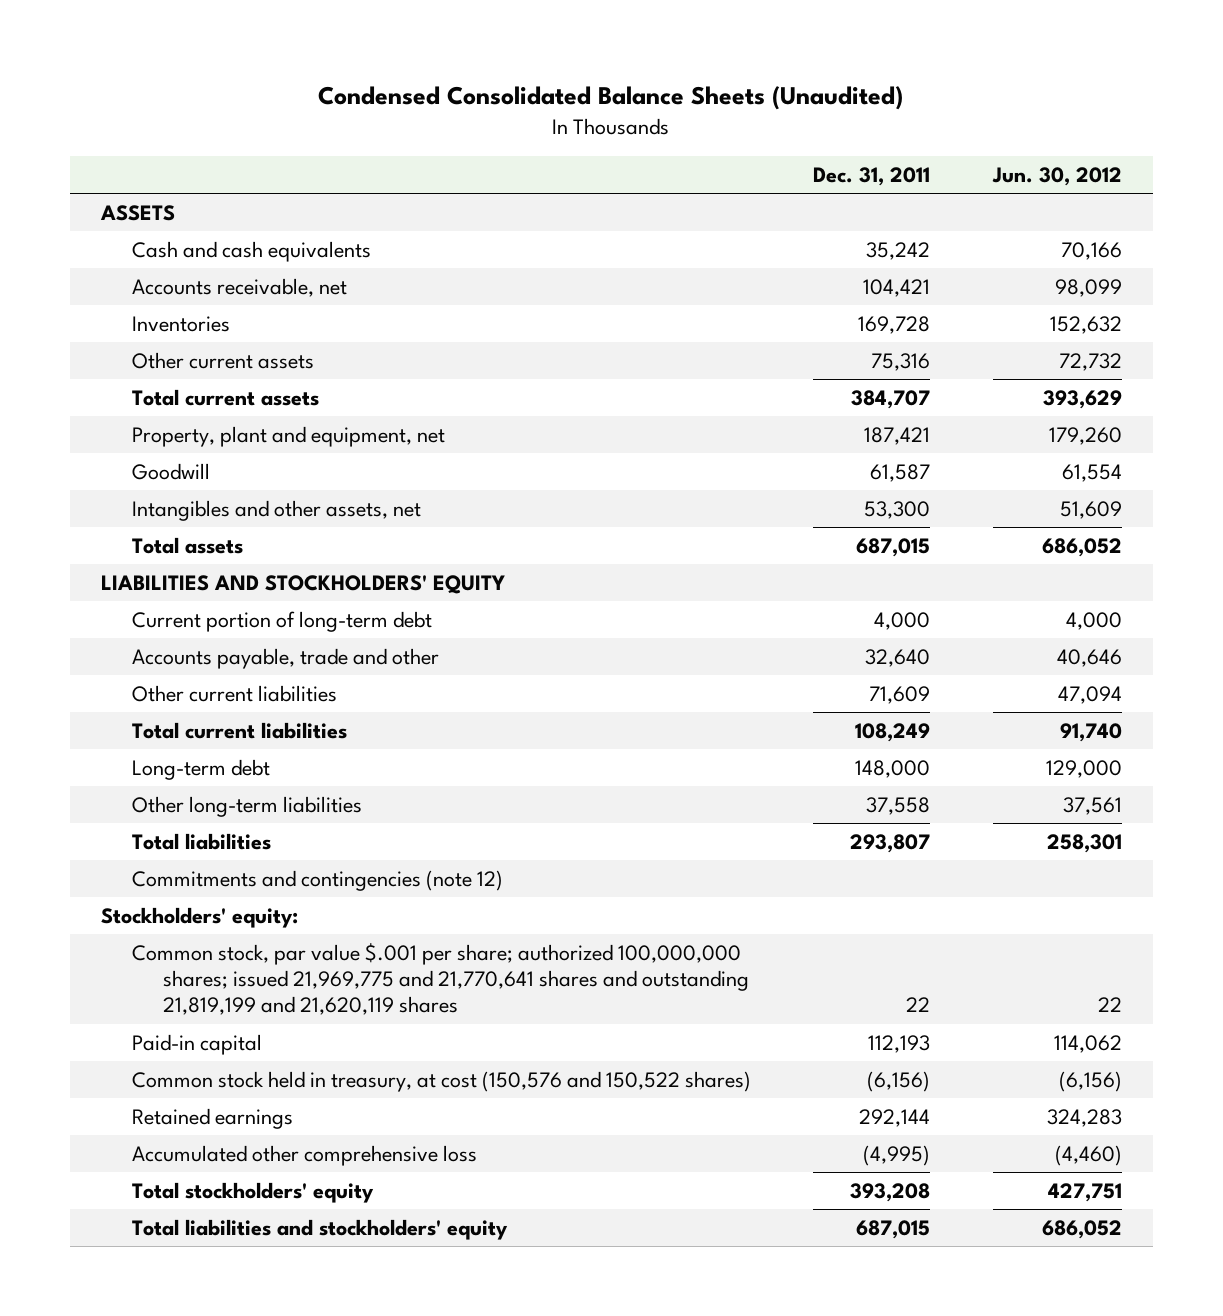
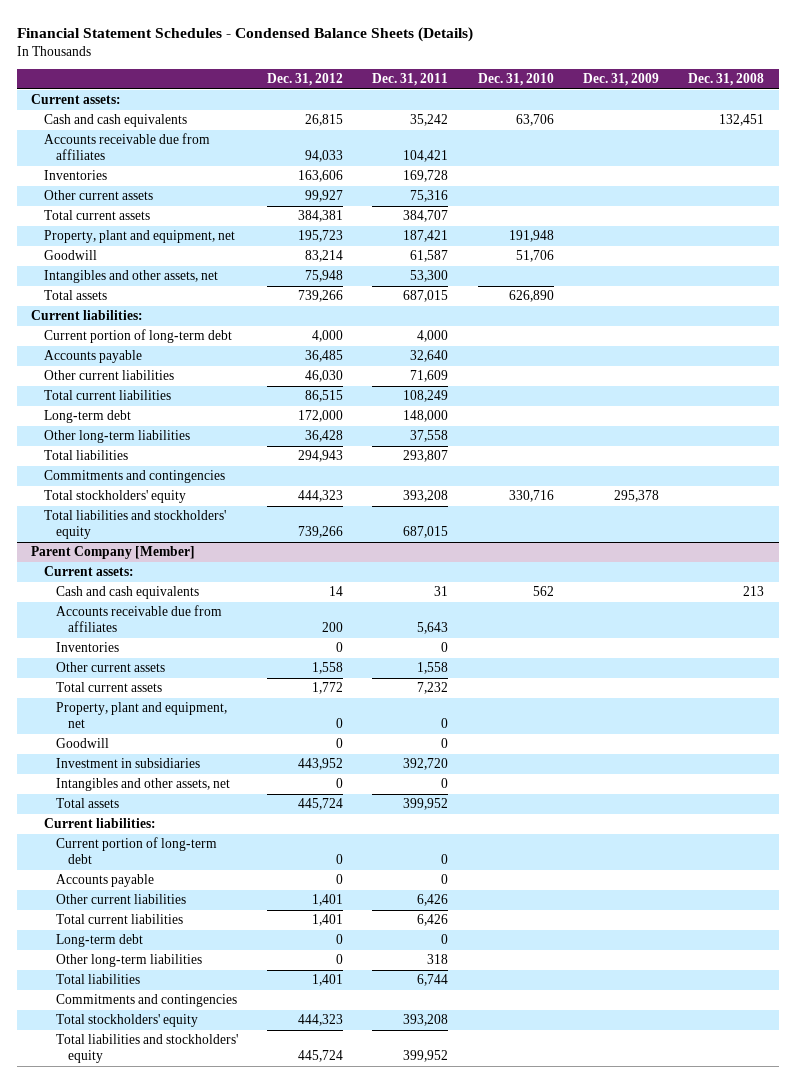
- Condensed Consolidated Balance Sheets (Unaudited)
+ Financial Statement Schedules - Condensed Balance Sheets (Details)
- | Dec. 31, 2011 | Jun. 30, 2012
+ | Dec. 31, 2012 | Dec. 31, 2011 | Dec. 31, 2010 | Dec. 31, 2009 | Dec. 31, 2008
- ASSETS
+ Current assets:
- Accounts receivable, net | 104,421 | 98,099
+ Accounts receivable due from affiliates | 94,033 | 104,421 | | |
- LIABILITIES AND STOCKHOLDERS' EQUITY
+ Current liabilities:
- Accounts payable, trade and other | 32,640 | 40,646
+ Accounts payable | 36,485 | 32,640 | | |
- Commitments and contingencies (note 12)
- Stockholders' equity:
- Common stock, par value $.001 per share; authorized 100,000,000 shares; issued 21,969,775 and 21,770,641 shares and outstanding 21,819,199 and 21,620,119 shares | 22 | 22
- Paid-in capital | 112,193 | 114,062
- Common stock held in treasury, at cost (150,576 and 150,522 shares) | (6,156) | (6,156)
- Retained earnings | 292,144 | 324,283
- Accumulated other comprehensive loss | (4,995) | (4,460)
+ Commitments and contingencies
+ Parent Company [Member]
+ Current assets:
+ Cash and cash equivalents | 14 | 31 | 562 | | 213
+ Accounts receivable due from affiliates | 200 | 5,643 | | |
+ Inventories | 0 | 0 | | |
+ Other current assets | 1,558 | 1,558 | | |
+ Total current assets | 1,772 | 7,232 | | |
+ Property, plant and equipment, net | 0 | 0 | | |
+ Goodwill | 0 | 0 | | |
+ Investment in subsidiaries | 443,952 | 392,720 | | |
+ Intangibles and other assets, net | 0 | 0 | | |
+ Total assets | 445,724 | 399,952 | | |
+ Current liabilities:
+ Current portion of long-term debt | 0 | 0 | | |
+ Accounts payable | 0 | 0 | | |
+ Other current liabilities | 1,401 | 6,426 | | |
+ Total current liabilities | 1,401 | 6,426 | | |
+ Long-term debt | 0 | 0 | | |
+ Other long-term liabilities | 0 | 318 | | |
+ Total liabilities | 1,401 | 6,744 | | |
+ Commitments and contingencies
+ Total stockholders' equity | 444,323 | 393,208 | | |
+ Total liabilities and stockholders' equity | 445,724 | 399,952 | | |

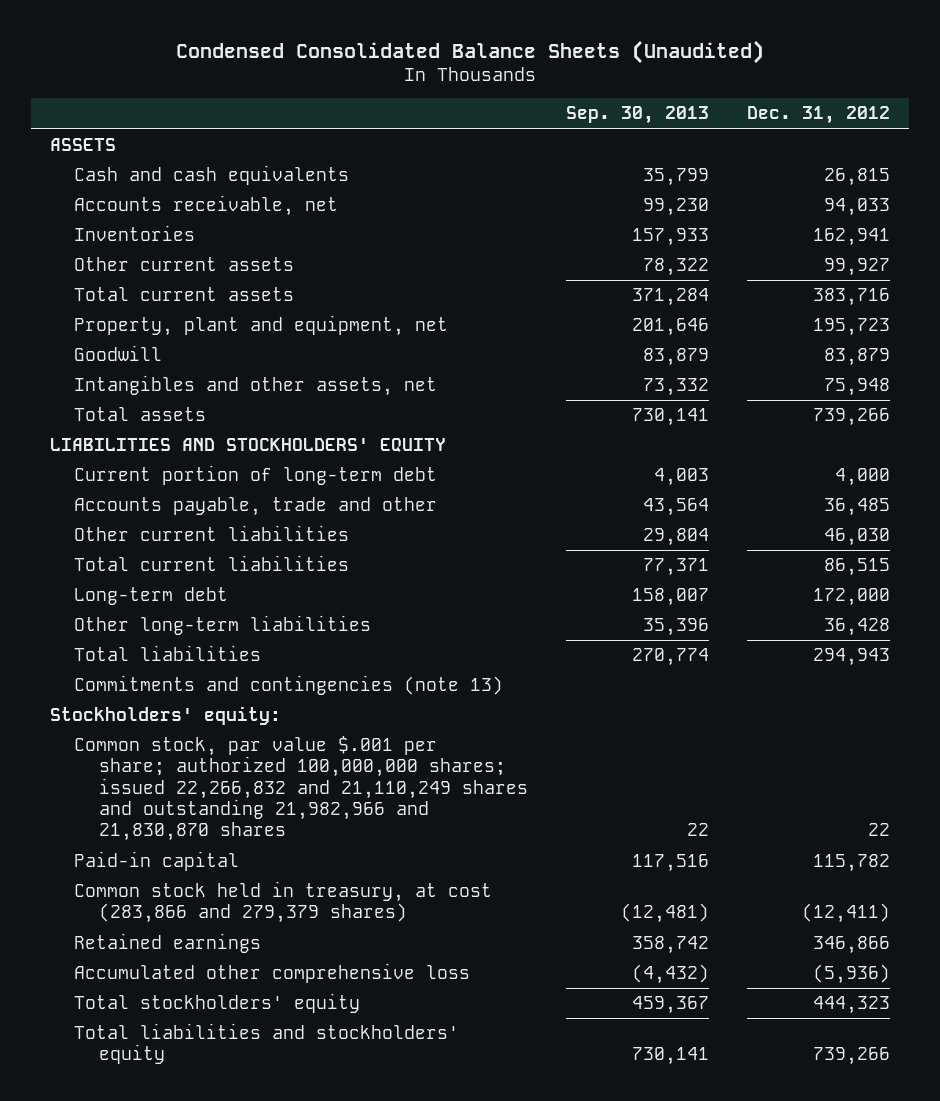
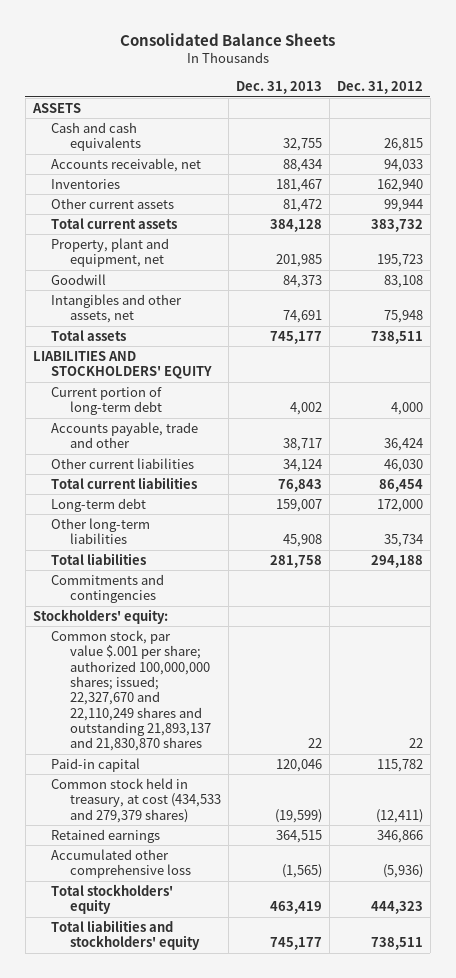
- Condensed Consolidated Balance Sheets (Unaudited)
+ Consolidated Balance Sheets
- | Sep. 30, 2013 | Dec. 31, 2012
+ | Dec. 31, 2013 | Dec. 31, 2012
- Inventories | 157,933 | 162,941
- Other current assets | 78,322 | 99,927
- Total current assets | 371,284 | 383,716
+ Inventories | 181,467 | 162,940
+ Other current assets | 81,472 | 99,944
+ Total current assets | 384,128 | 383,732
- Goodwill | 83,879 | 83,879
+ Goodwill | 84,373 | 83,108
- Total assets | 730,141 | 739,266
+ Total assets | 745,177 | 738,511
- Accounts payable, trade and other | 43,564 | 36,485
+ Accounts payable, trade and other | 38,717 | 36,424
- Total current liabilities | 77,371 | 86,515
+ Total current liabilities | 76,843 | 86,454
- Other long-term liabilities | 35,396 | 36,428
- Total liabilities | 270,774 | 294,943
- Commitments and contingencies (note 13)
+ Other long-term liabilities | 45,908 | 35,734
+ Total liabilities | 281,758 | 294,188
+ Commitments and contingencies
- Common stock, par value $.001 per share; authorized 100,000,000 shares; issued 22,266,832 and 21,110,249 shares and outstanding 21,982,966 and 21,830,870 shares | 22 | 22
+ Common stock, par value $.001 per share; authorized 100,000,000 shares; issued; 22,327,670 and 22,110,249 shares and outstanding 21,893,137 and 21,830,870 shares | 22 | 22
- Common stock held in treasury, at cost (283,866 and 279,379 shares) | (12,481) | (12,411)
+ Common stock held in treasury, at cost (434,533 and 279,379 shares) | (19,599) | (12,411)
- Total liabilities and stockholders' equity | 730,141 | 739,266
+ Total liabilities and stockholders' equity | 745,177 | 738,511

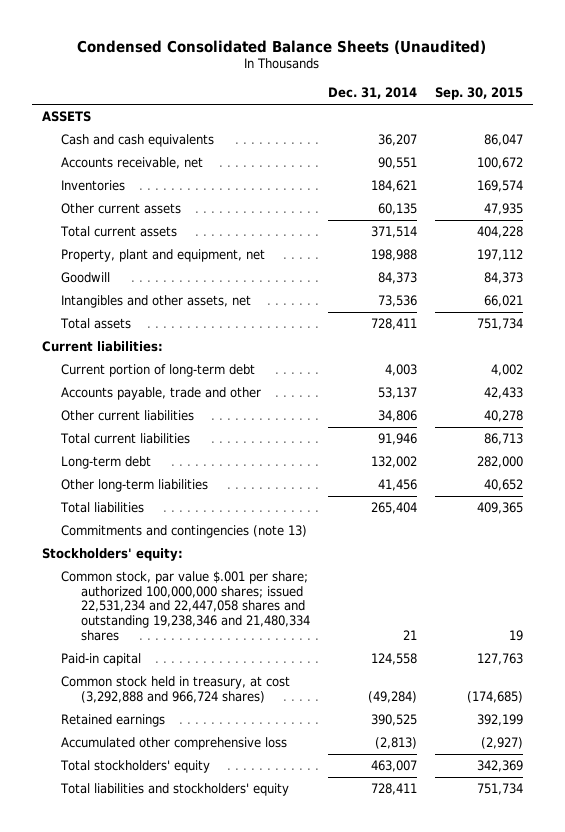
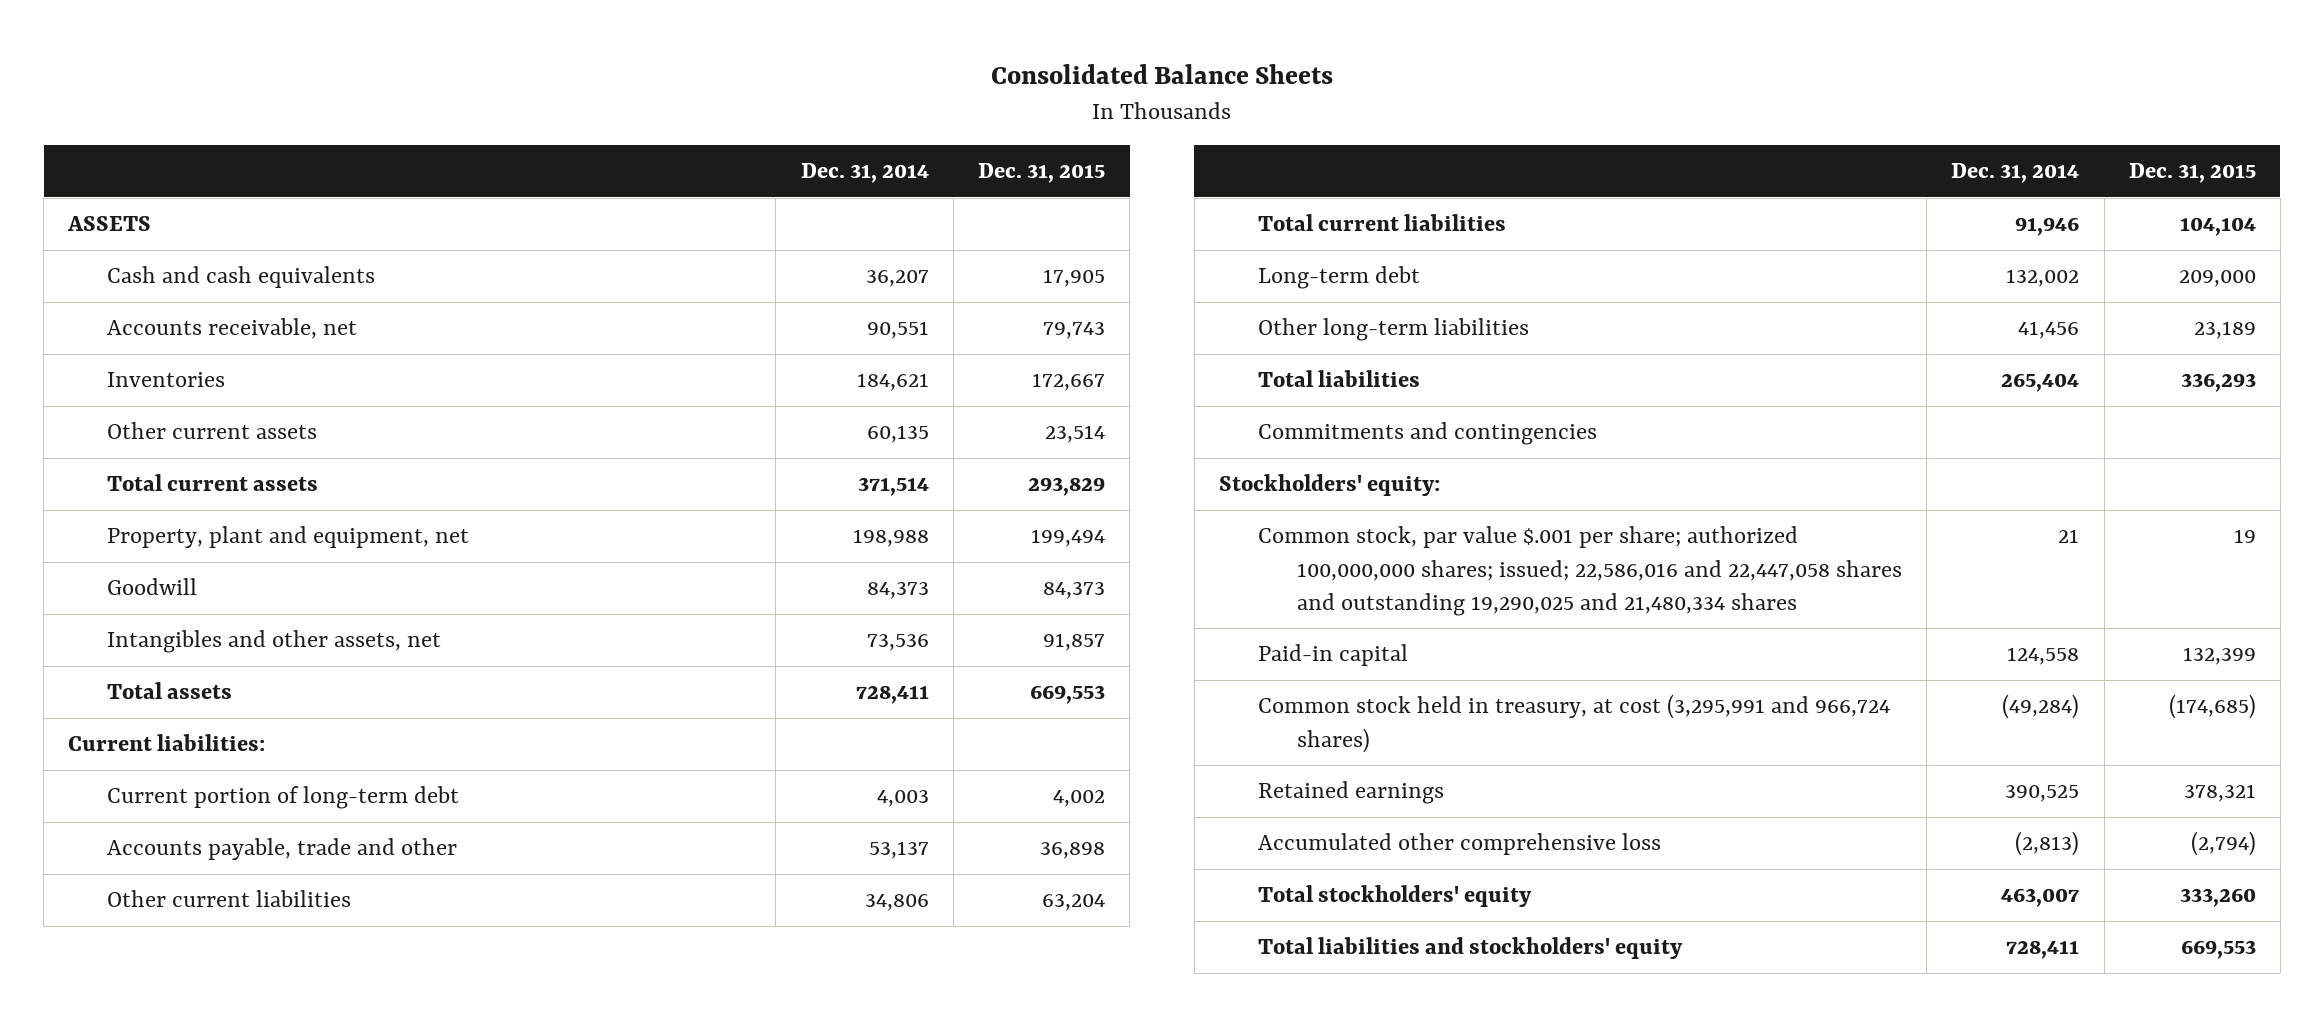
- Condensed Consolidated Balance Sheets (Unaudited)
+ Consolidated Balance Sheets
- | Dec. 31, 2014 | Sep. 30, 2015
+ | Dec. 31, 2014 | Dec. 31, 2015
- Commitments and contingencies (note 13)
+ Commitments and contingencies
- Common stock, par value $.001 per share; authorized 100,000,000 shares; issued 22,531,234 and 22,447,058 shares and outstanding 19,238,346 and 21,480,334 shares | 21 | 19
+ Common stock, par value $.001 per share; authorized 100,000,000 shares; issued; 22,586,016 and 22,447,058 shares and outstanding 19,290,025 and 21,480,334 shares | 21 | 19
- Common stock held in treasury, at cost (3,292,888 and 966,724 shares) | (49,284) | (174,685)
+ Common stock held in treasury, at cost (3,295,991 and 966,724 shares) | (49,284) | (174,685)

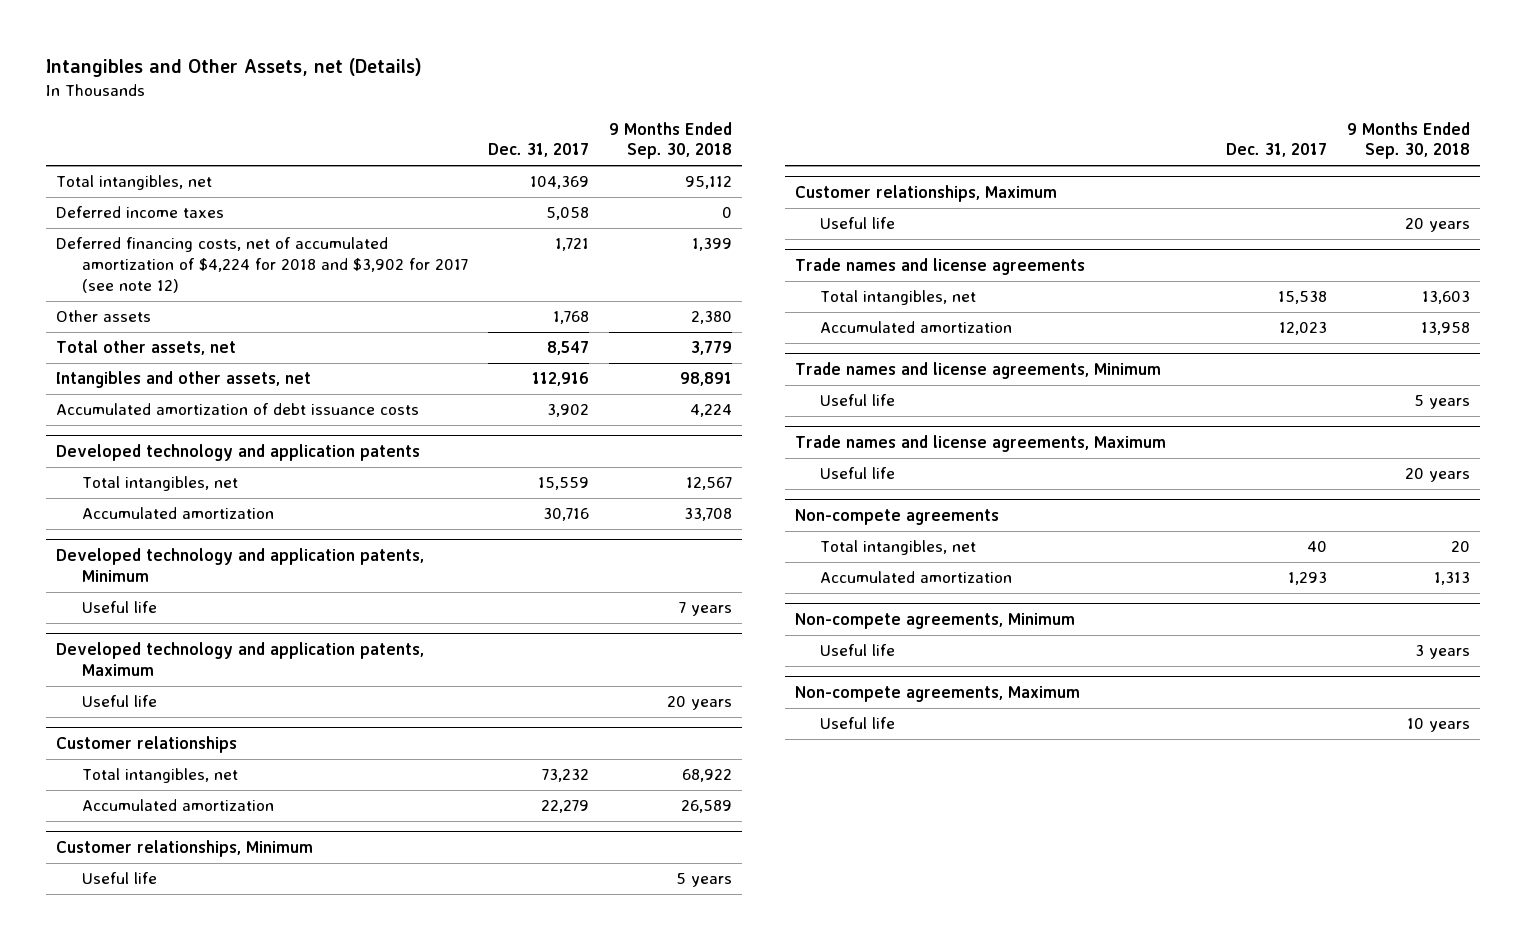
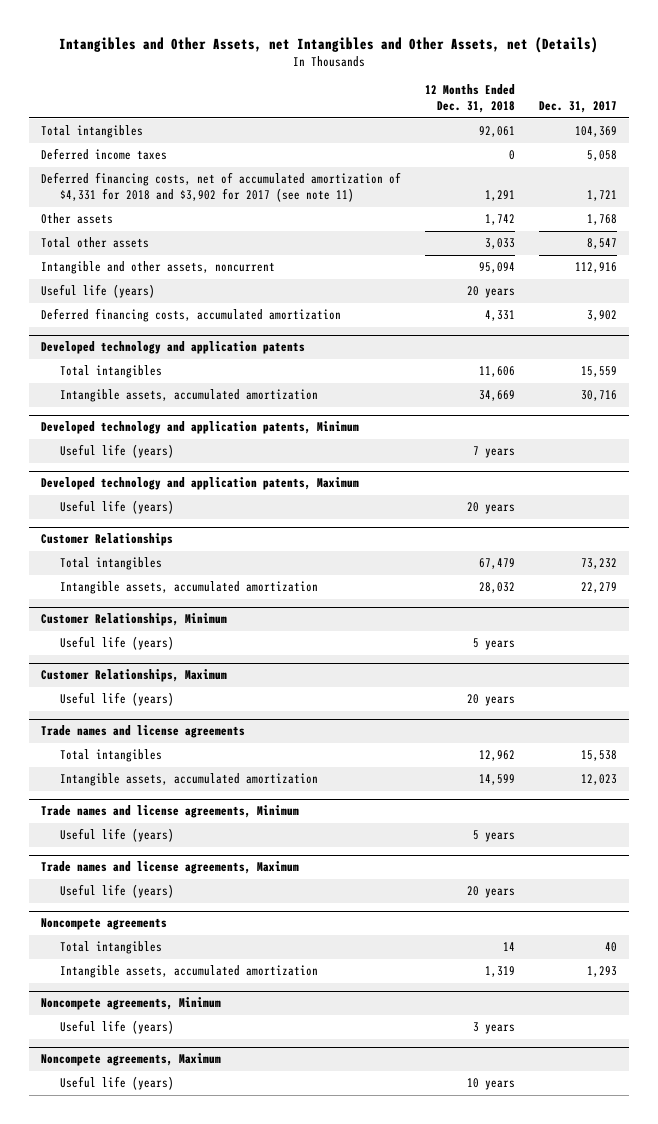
- Intangibles and Other Assets, net (Details)
+ Intangibles and Other Assets, net Intangibles and Other Assets, net (Details)
- | Dec. 31, 2017 | 9 Months Ended Sep. 30, 2018
+ | 12 Months Ended Dec. 31, 2018 | Dec. 31, 2017
- Total intangibles, net | 104,369 | 95,112
+ Total intangibles | 92,061 | 104,369
- Deferred financing costs, net of accumulated amortization of $4,224 for 2018 and $3,902 for 2017 (see note 12) | 1,721 | 1,399
+ Deferred financing costs, net of accumulated amortization of $4,331 for 2018 and $3,902 for 2017 (see note 11) | 1,291 | 1,721
- Total other assets, net | 8,547 | 3,779
- Intangibles and other assets, net | 112,916 | 98,891
- Accumulated amortization of debt issuance costs | 3,902 | 4,224
+ Total other assets | 3,033 | 8,547
+ Intangible and other assets, noncurrent | 95,094 | 112,916
+ Useful life (years) | 20 years |
+ Deferred financing costs, accumulated amortization | 4,331 | 3,902
@ Developed technology and application patents
- Total intangibles, net | 15,559 | 12,567
- Accumulated amortization | 30,716 | 33,708
+ Total intangibles | 11,606 | 15,559
+ Intangible assets, accumulated amortization | 34,669 | 30,716
@ Developed technology and application patents, Minimum
- Useful life | | 7 years
+ Useful life (years) | 7 years |
@ Developed technology and application patents, Maximum
- Useful life | | 20 years
- Customer relationships
- Total intangibles, net | 73,232 | 68,922
- Accumulated amortization | 22,279 | 26,589
- Customer relationships, Minimum
- Useful life | | 5 years
- Customer relationships, Maximum
- Useful life | | 20 years
@ Developed technology and application patents, Maximum
+ Useful life (years) | 20 years |
+ Customer Relationships
+ Total intangibles | 67,479 | 73,232
+ Intangible assets, accumulated amortization | 28,032 | 22,279
+ Customer Relationships, Minimum
+ Useful life (years) | 5 years |
+ Customer Relationships, Maximum
+ Useful life (years) | 20 years |
@ Trade names and license agreements
- Total intangibles, net | 15,538 | 13,603
- Accumulated amortization | 12,023 | 13,958
+ Total intangibles | 12,962 | 15,538
+ Intangible assets, accumulated amortization | 14,599 | 12,023
@ Trade names and license agreements, Minimum
- Useful life | | 5 years
+ Useful life (years) | 5 years |
@ Trade names and license agreements, Maximum
- Useful life | | 20 years
- Non-compete agreements
- Total intangibles, net | 40 | 20
- Accumulated amortization | 1,293 | 1,313
- Non-compete agreements, Minimum
- Useful life | | 3 years
- Non-compete agreements, Maximum
- Useful life | | 10 years
@ Trade names and license agreements, Maximum
+ Useful life (years) | 20 years |
+ Noncompete agreements
+ Total intangibles | 14 | 40
+ Intangible assets, accumulated amortization | 1,319 | 1,293
+ Noncompete agreements, Minimum
+ Useful life (years) | 3 years |
+ Noncompete agreements, Maximum
+ Useful life (years) | 10 years |

